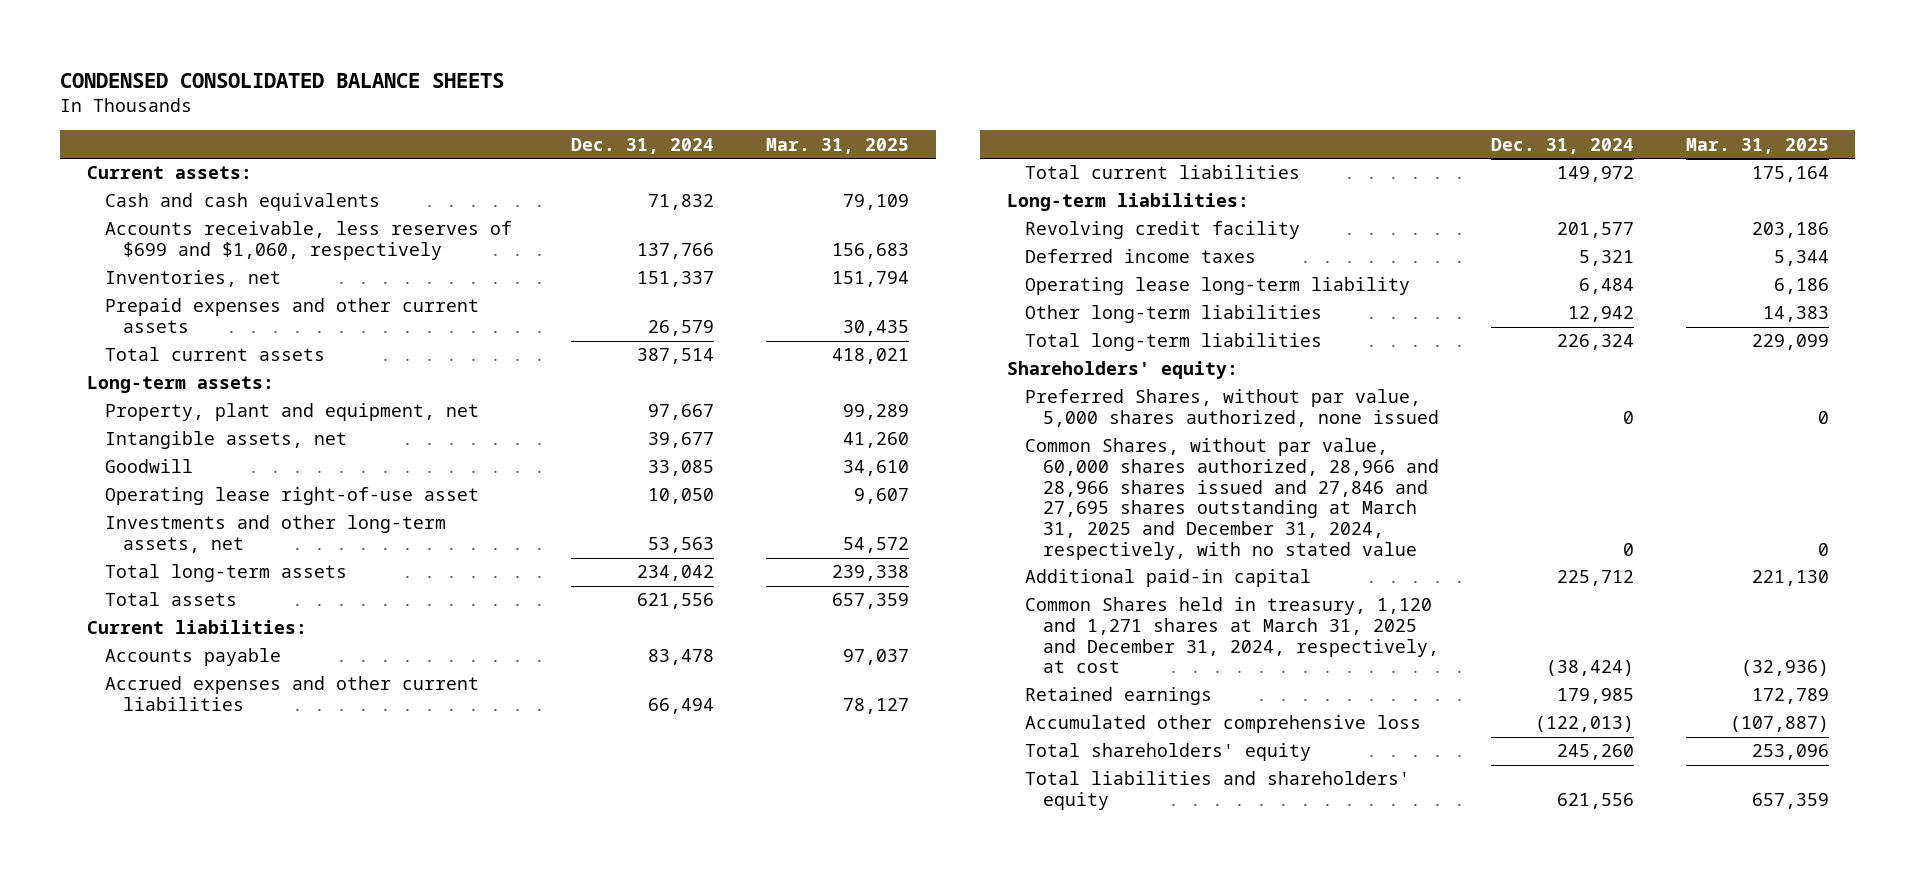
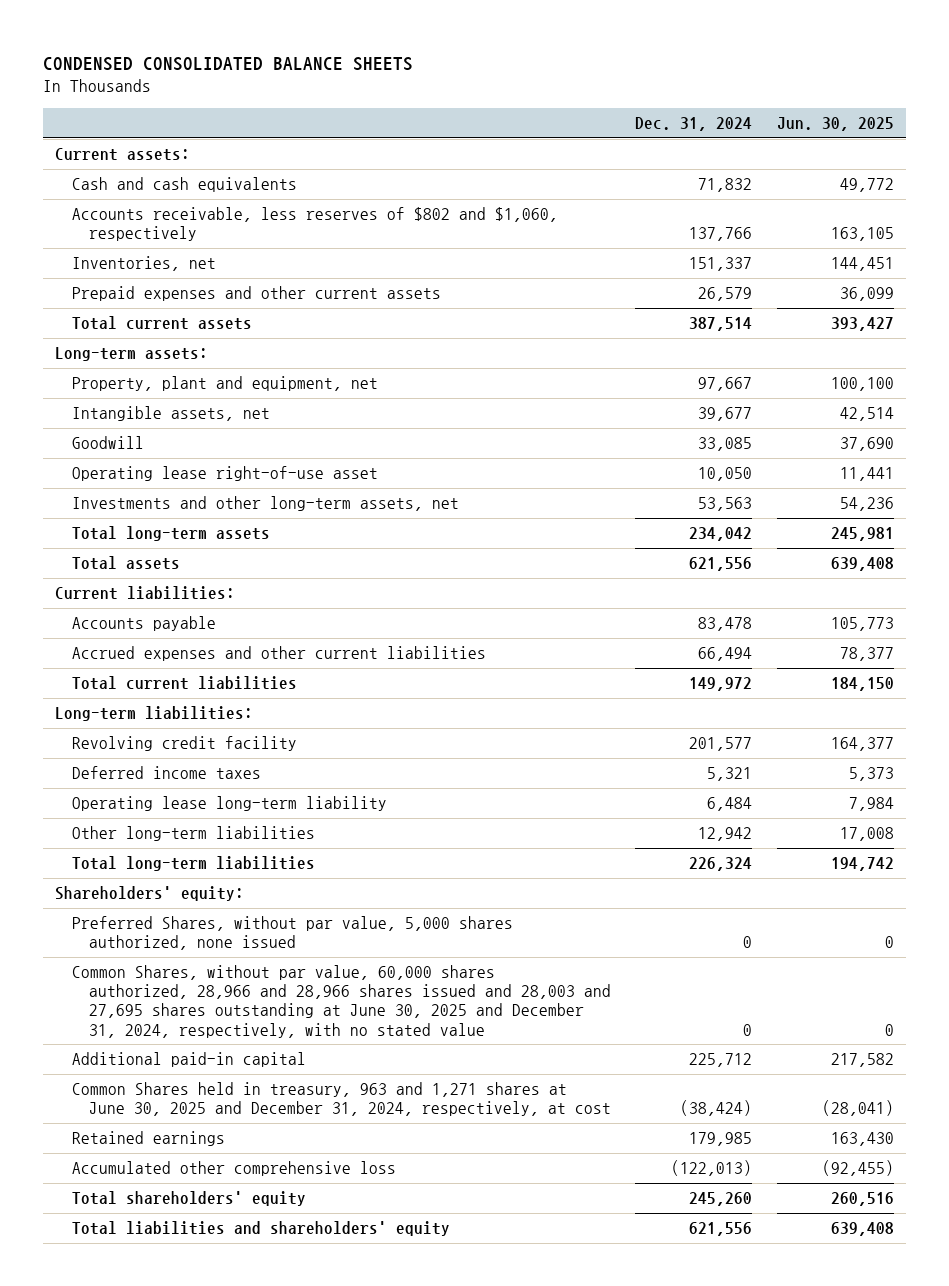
- | Dec. 31, 2024 | Mar. 31, 2025
+ | Dec. 31, 2024 | Jun. 30, 2025
- Accounts receivable, less reserves of $699 and $1,060, respectively | 137,766 | 156,683
+ Accounts receivable, less reserves of $802 and $1,060, respectively | 137,766 | 163,105
- Common Shares, without par value, 60,000 shares authorized, 28,966 and 28,966 shares issued and 27,846 and 27,695 shares outstanding at March 31, 2025 and December 31, 2024, respectively, with no stated value | 0 | 0
+ Common Shares, without par value, 60,000 shares authorized, 28,966 and 28,966 shares issued and 28,003 and 27,695 shares outstanding at June 30, 2025 and December 31, 2024, respectively, with no stated value | 0 | 0
- Common Shares held in treasury, 1,120 and 1,271 shares at March 31, 2025 and December 31, 2024, respectively, at cost | (38,424) | (32,936)
+ Common Shares held in treasury, 963 and 1,271 shares at June 30, 2025 and December 31, 2024, respectively, at cost | (38,424) | (28,041)

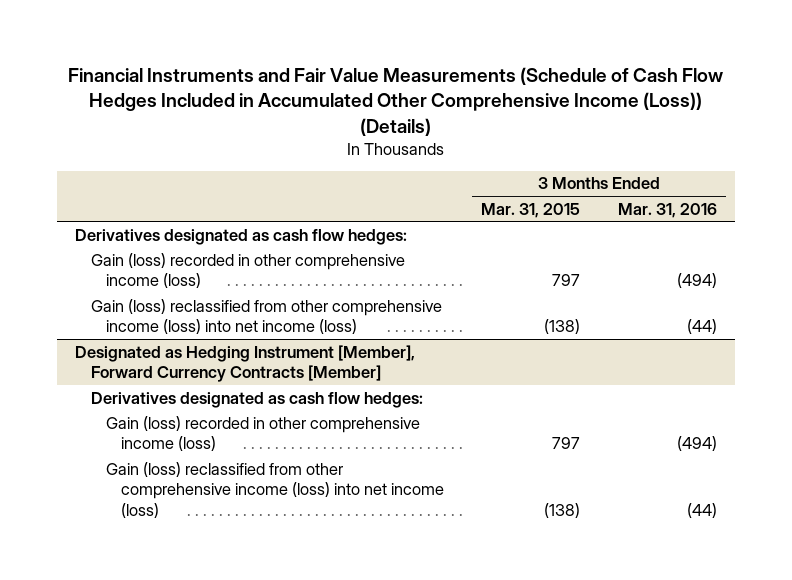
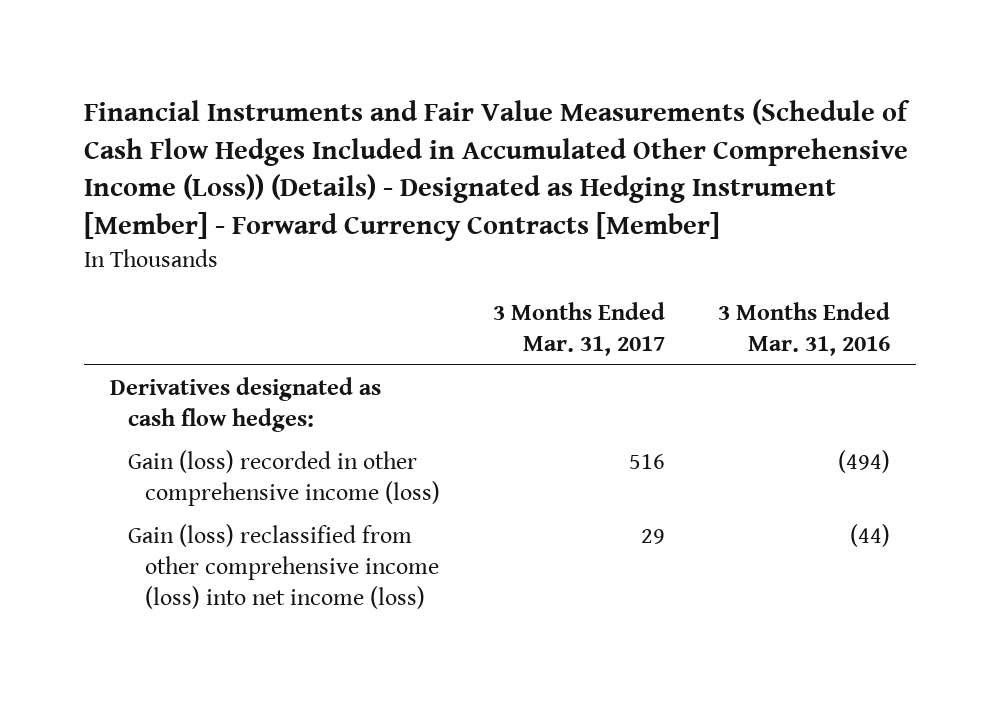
- Financial Instruments and Fair Value Measurements (Schedule of Cash Flow Hedges Included in Accumulated Other Comprehensive Income (Loss)) (Details)
+ Financial Instruments and Fair Value Measurements (Schedule of Cash Flow Hedges Included in Accumulated Other Comprehensive Income (Loss)) (Details) - Designated as Hedging Instrument [Member] - Forward Currency Contracts [Member]
- | 3 Months Ended Mar. 31, 2015 | 3 Months Ended Mar. 31, 2016
+ | 3 Months Ended Mar. 31, 2017 | 3 Months Ended Mar. 31, 2016
- Designated as Hedging Instrument [Member], Forward Currency Contracts [Member]
- Derivatives designated as cash flow hedges:
- Gain (loss) recorded in other comprehensive income (loss) | 797 | (494)
- Gain (loss) reclassified from other comprehensive income (loss) into net income (loss) | (138) | (44)

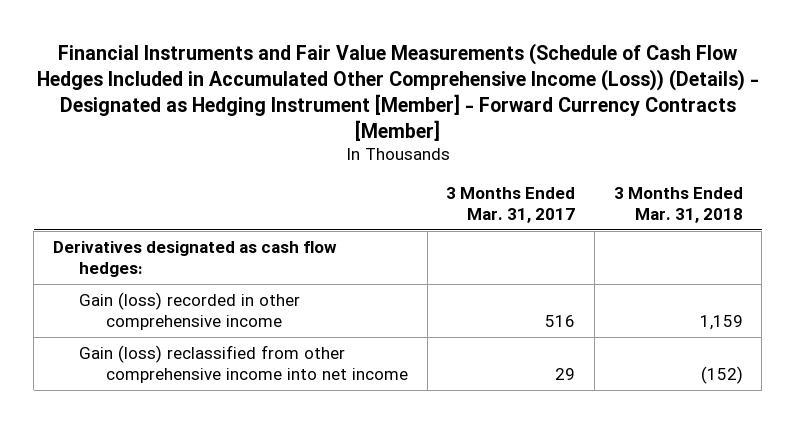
- | 3 Months Ended Mar. 31, 2017 | 3 Months Ended Mar. 31, 2016
+ | 3 Months Ended Mar. 31, 2017 | 3 Months Ended Mar. 31, 2018
- Gain (loss) recorded in other comprehensive income (loss) | 516 | (494)
- Gain (loss) reclassified from other comprehensive income (loss) into net income (loss) | 29 | (44)
+ Gain (loss) recorded in other comprehensive income | 516 | 1,159
+ Gain (loss) reclassified from other comprehensive income into net income | 29 | (152)

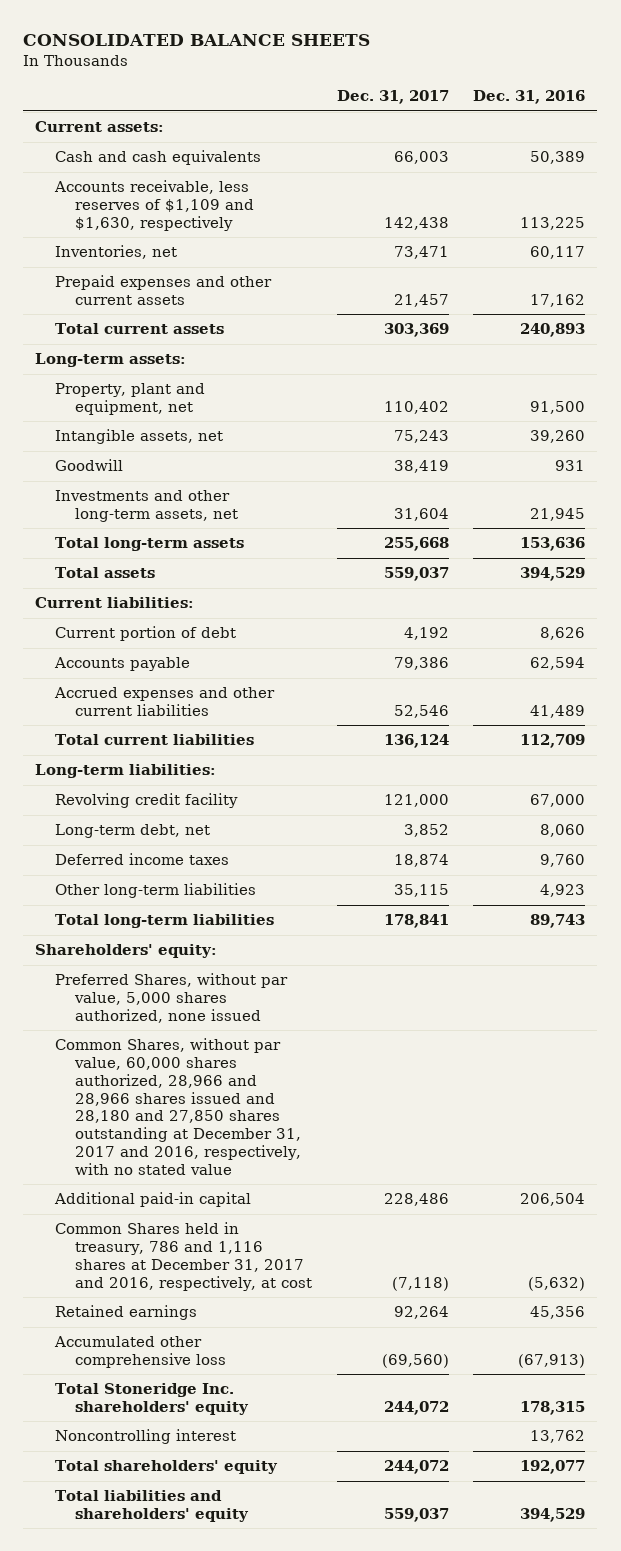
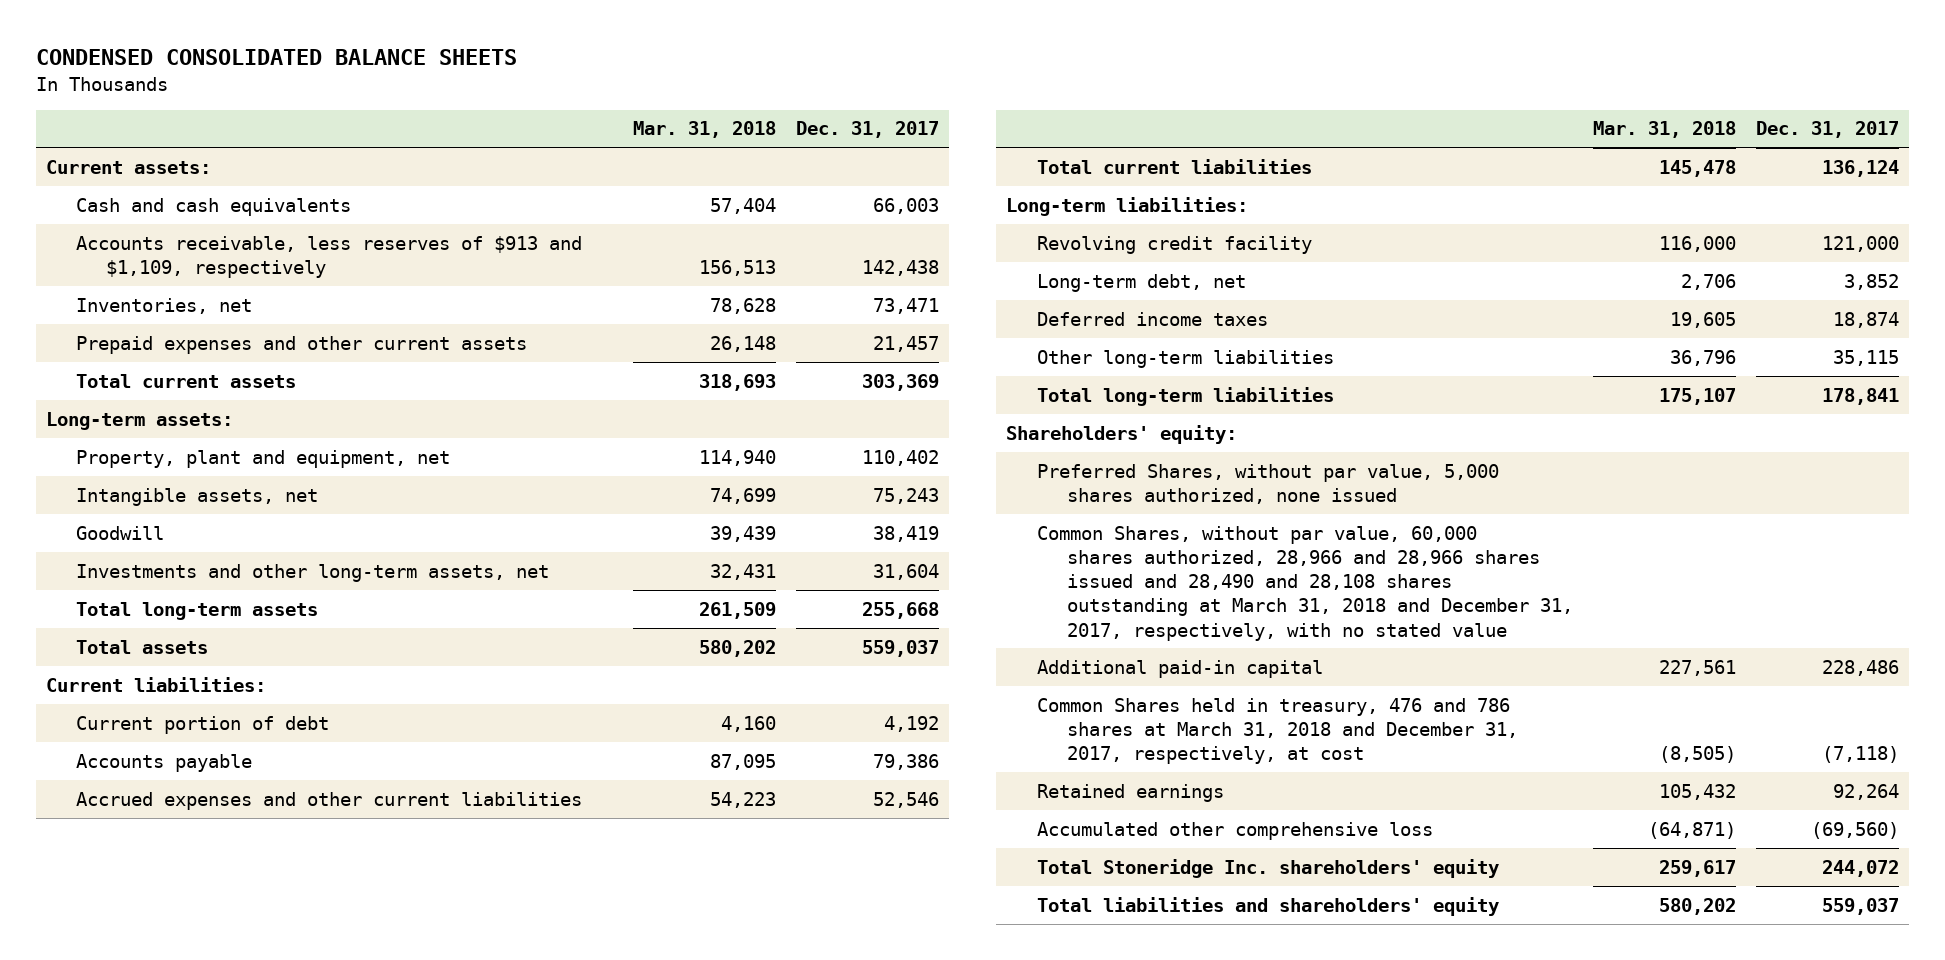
- CONSOLIDATED BALANCE SHEETS
+ CONDENSED CONSOLIDATED BALANCE SHEETS
- | Dec. 31, 2017 | Dec. 31, 2016
+ | Mar. 31, 2018 | Dec. 31, 2017
- Accounts receivable, less reserves of $1,109 and $1,630, respectively | 142,438 | 113,225
+ Accounts receivable, less reserves of $913 and $1,109, respectively | 156,513 | 142,438
- Common Shares, without par value, 60,000 shares authorized, 28,966 and 28,966 shares issued and 28,180 and 27,850 shares outstanding at December 31, 2017 and 2016, respectively, with no stated value
+ Common Shares, without par value, 60,000 shares authorized, 28,966 and 28,966 shares issued and 28,490 and 28,108 shares outstanding at March 31, 2018 and December 31, 2017, respectively, with no stated value
- Common Shares held in treasury, 786 and 1,116 shares at December 31, 2017 and 2016, respectively, at cost | (7,118) | (5,632)
+ Common Shares held in treasury, 476 and 786 shares at March 31, 2018 and December 31, 2017, respectively, at cost | (8,505) | (7,118)
- Noncontrolling interest | | 13,762
- Total shareholders' equity | 244,072 | 192,077

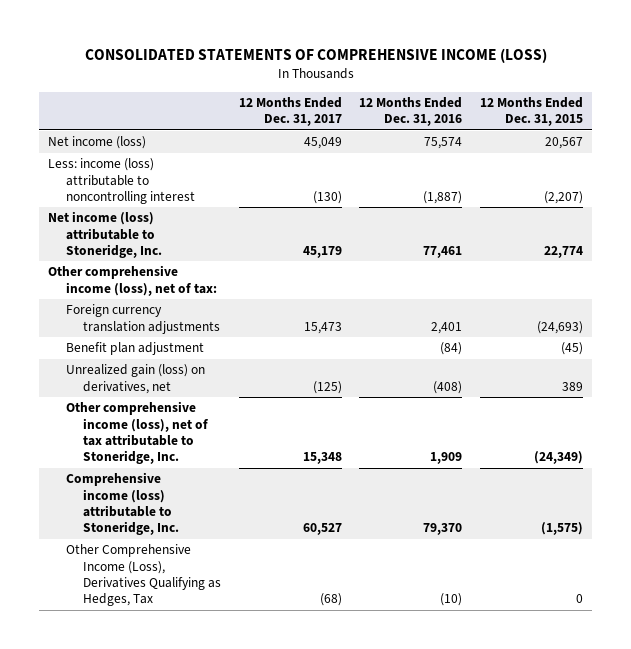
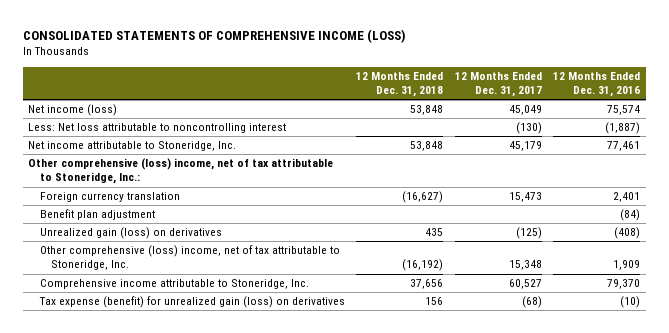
- | 12 Months Ended Dec. 31, 2017 | 12 Months Ended Dec. 31, 2016 | 12 Months Ended Dec. 31, 2015
+ | 12 Months Ended Dec. 31, 2018 | 12 Months Ended Dec. 31, 2017 | 12 Months Ended Dec. 31, 2016
- Less: income (loss) attributable to noncontrolling interest | (130) | (1,887) | (2,207)
- Net income (loss) attributable to Stoneridge, Inc. | 45,179 | 77,461 | 22,774
- Other comprehensive income (loss), net of tax:
- Foreign currency translation adjustments | 15,473 | 2,401 | (24,693)
+ Less: Net loss attributable to noncontrolling interest | | (130) | (1,887)
+ Net income attributable to Stoneridge, Inc. | 53,848 | 45,179 | 77,461
+ Other comprehensive (loss) income, net of tax attributable to Stoneridge, Inc.:
+ Foreign currency translation | (16,627) | 15,473 | 2,401
- Unrealized gain (loss) on derivatives, net | (125) | (408) | 389
- Other comprehensive income (loss), net of tax attributable to Stoneridge, Inc. | 15,348 | 1,909 | (24,349)
- Comprehensive income (loss) attributable to Stoneridge, Inc. | 60,527 | 79,370 | (1,575)
- Other Comprehensive Income (Loss), Derivatives Qualifying as Hedges, Tax | (68) | (10) | 0
+ Unrealized gain (loss) on derivatives | 435 | (125) | (408)
+ Other comprehensive (loss) income, net of tax attributable to Stoneridge, Inc. | (16,192) | 15,348 | 1,909
+ Comprehensive income attributable to Stoneridge, Inc. | 37,656 | 60,527 | 79,370
+ Tax expense (benefit) for unrealized gain (loss) on derivatives | 156 | (68) | (10)

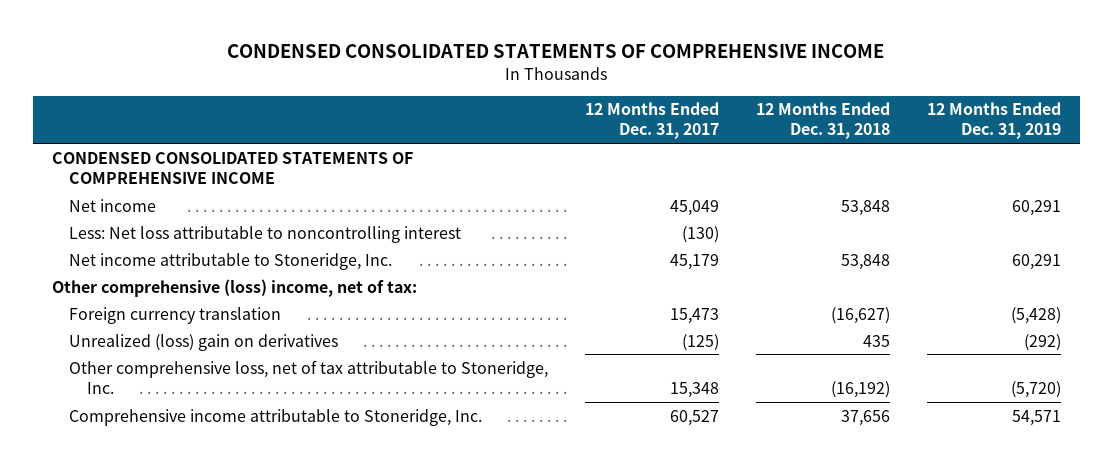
- CONSOLIDATED STATEMENTS OF COMPREHENSIVE INCOME (LOSS)
+ CONDENSED CONSOLIDATED STATEMENTS OF COMPREHENSIVE INCOME
- | 12 Months Ended Dec. 31, 2018 | 12 Months Ended Dec. 31, 2017 | 12 Months Ended Dec. 31, 2016
+ | 12 Months Ended Dec. 31, 2017 | 12 Months Ended Dec. 31, 2018 | 12 Months Ended Dec. 31, 2019
- Net income (loss) | 53,848 | 45,049 | 75,574
+ CONDENSED CONSOLIDATED STATEMENTS OF COMPREHENSIVE INCOME
+ Net income | 45,049 | 53,848 | 60,291
- Other comprehensive (loss) income, net of tax attributable to Stoneridge, Inc.:
+ Other comprehensive (loss) income, net of tax:
- Benefit plan adjustment | | | (84)
- Unrealized gain (loss) on derivatives | 435 | (125) | (408)
- Other comprehensive (loss) income, net of tax attributable to Stoneridge, Inc. | (16,192) | 15,348 | 1,909
+ Unrealized (loss) gain on derivatives | (125) | 435 | (292)
+ Other comprehensive loss, net of tax attributable to Stoneridge, Inc. | 15,348 | (16,192) | (5,720)
- Tax expense (benefit) for unrealized gain (loss) on derivatives | 156 | (68) | (10)

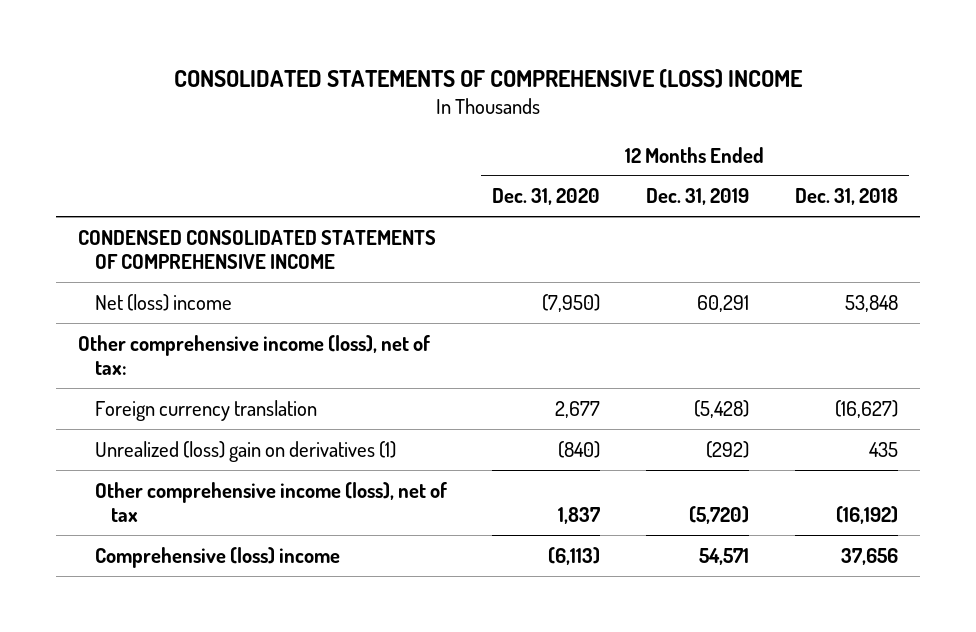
- CONDENSED CONSOLIDATED STATEMENTS OF COMPREHENSIVE INCOME
+ CONSOLIDATED STATEMENTS OF COMPREHENSIVE (LOSS) INCOME
- | 12 Months Ended Dec. 31, 2017 | 12 Months Ended Dec. 31, 2018 | 12 Months Ended Dec. 31, 2019
+ | 12 Months Ended Dec. 31, 2020 | 12 Months Ended Dec. 31, 2019 | 12 Months Ended Dec. 31, 2018
- Net income | 45,049 | 53,848 | 60,291
- Less: Net loss attributable to noncontrolling interest | (130) | |
- Net income attributable to Stoneridge, Inc. | 45,179 | 53,848 | 60,291
- Other comprehensive (loss) income, net of tax:
+ Net (loss) income | (7,950) | 60,291 | 53,848
+ Other comprehensive income (loss), net of tax:
- Unrealized (loss) gain on derivatives | (125) | 435 | (292)
- Other comprehensive loss, net of tax attributable to Stoneridge, Inc. | 15,348 | (16,192) | (5,720)
- Comprehensive income attributable to Stoneridge, Inc. | 60,527 | 37,656 | 54,571
+ Unrealized (loss) gain on derivatives (1) | (840) | (292) | 435
+ Other comprehensive income (loss), net of tax | 1,837 | (5,720) | (16,192)
+ Comprehensive (loss) income | (6,113) | 54,571 | 37,656

